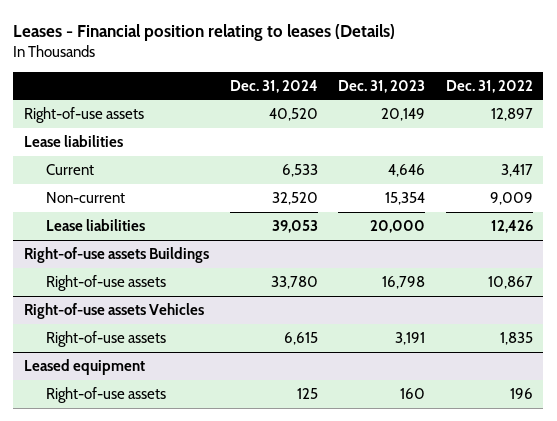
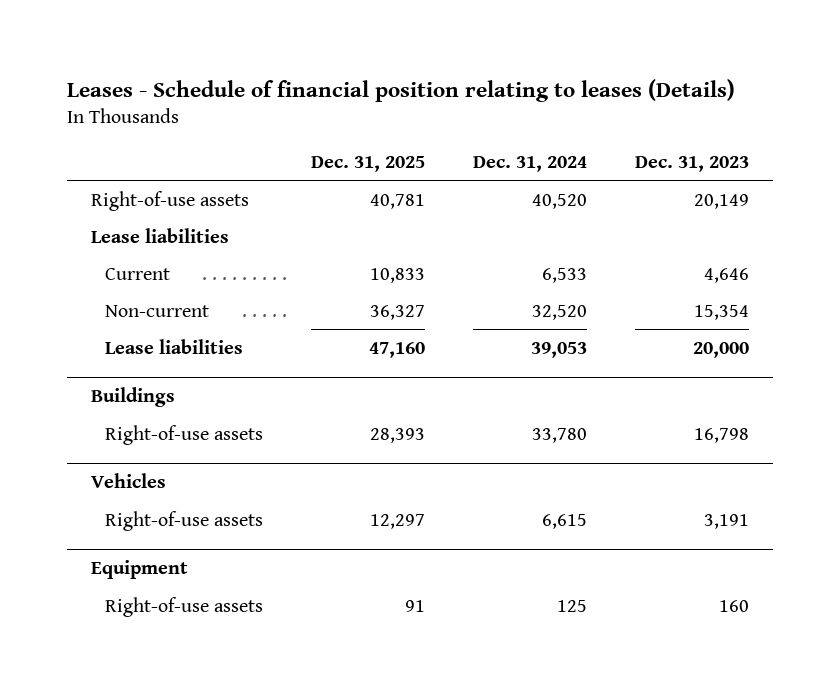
- Leases - Financial position relating to leases (Details)
+ Leases - Schedule of financial position relating to leases (Details)
- | Dec. 31, 2024 | Dec. 31, 2023 | Dec. 31, 2022
+ | Dec. 31, 2025 | Dec. 31, 2024 | Dec. 31, 2023
- Right-of-use assets Buildings
+ Buildings
- Right-of-use assets Vehicles
+ Vehicles
- Leased equipment
+ Equipment

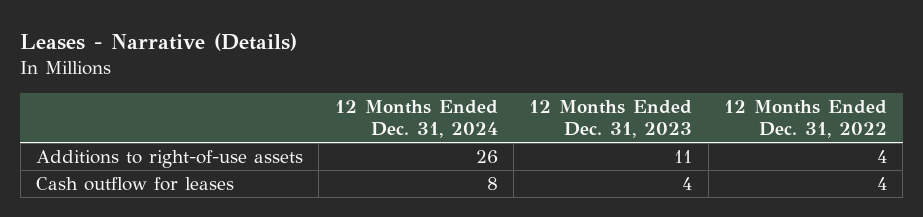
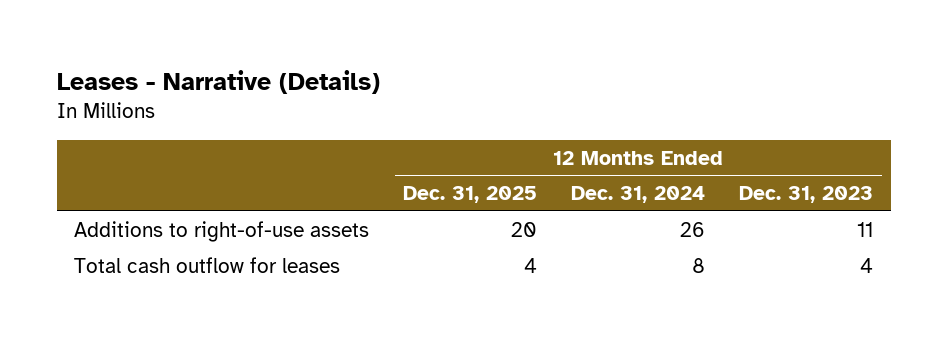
- | 12 Months Ended Dec. 31, 2024 | 12 Months Ended Dec. 31, 2023 | 12 Months Ended Dec. 31, 2022
+ | 12 Months Ended Dec. 31, 2025 | 12 Months Ended Dec. 31, 2024 | 12 Months Ended Dec. 31, 2023
- Cash outflow for leases | 8 | 4 | 4
+ Total cash outflow for leases | 4 | 8 | 4

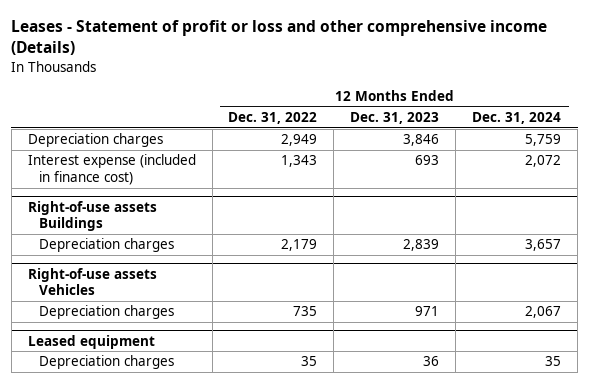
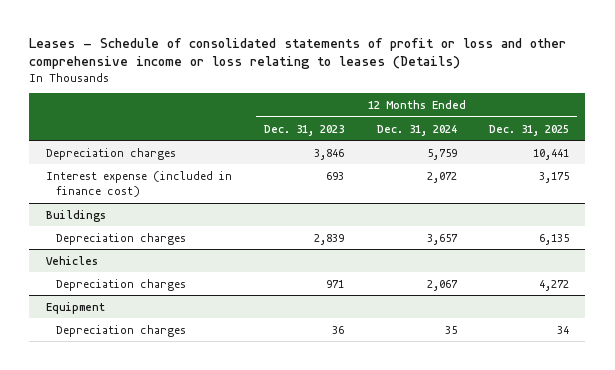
- Leases - Statement of profit or loss and other comprehensive income (Details)
+ Leases - Schedule of consolidated statements of profit or loss and other comprehensive income or loss relating to leases (Details)
- | 12 Months Ended Dec. 31, 2022 | 12 Months Ended Dec. 31, 2023 | 12 Months Ended Dec. 31, 2024
+ | 12 Months Ended Dec. 31, 2023 | 12 Months Ended Dec. 31, 2024 | 12 Months Ended Dec. 31, 2025
- Right-of-use assets Buildings
+ Buildings
- Right-of-use assets Vehicles
+ Vehicles
- Leased equipment
+ Equipment

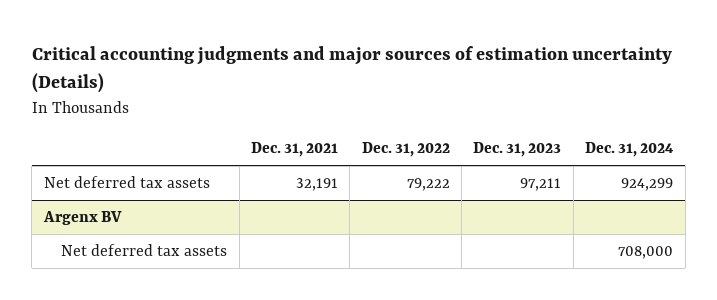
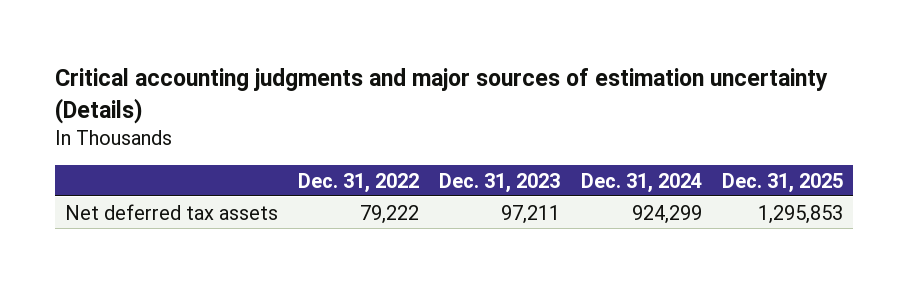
- | Dec. 31, 2021 | Dec. 31, 2022 | Dec. 31, 2023 | Dec. 31, 2024
+ | Dec. 31, 2022 | Dec. 31, 2023 | Dec. 31, 2024 | Dec. 31, 2025
- Argenx BV
- Net deferred tax assets | | | | 708,000

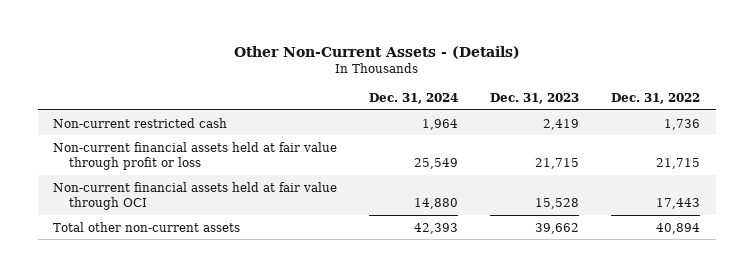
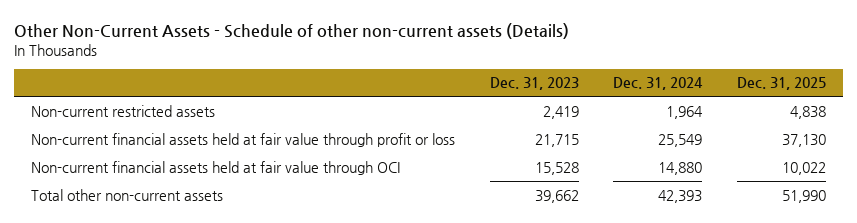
- Other Non-Current Assets - (Details)
+ Other Non-Current Assets - Schedule of other non-current assets (Details)
- | Dec. 31, 2024 | Dec. 31, 2023 | Dec. 31, 2022
+ | Dec. 31, 2023 | Dec. 31, 2024 | Dec. 31, 2025
- Non-current restricted cash | 1,964 | 2,419 | 1,736
+ Non-current restricted assets | 2,419 | 1,964 | 4,838

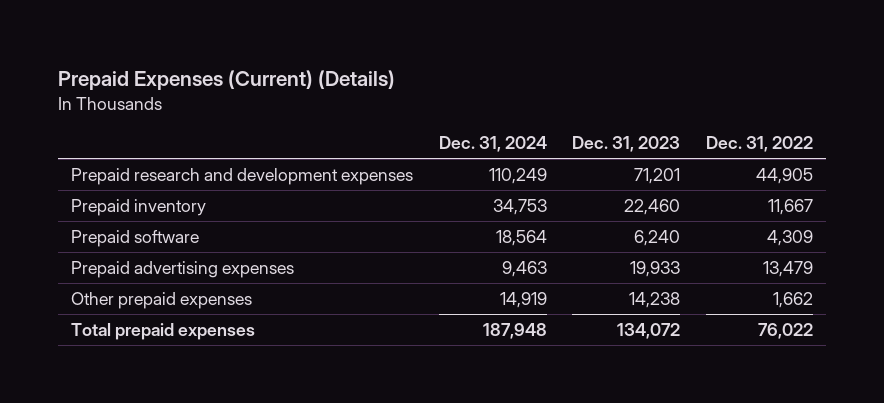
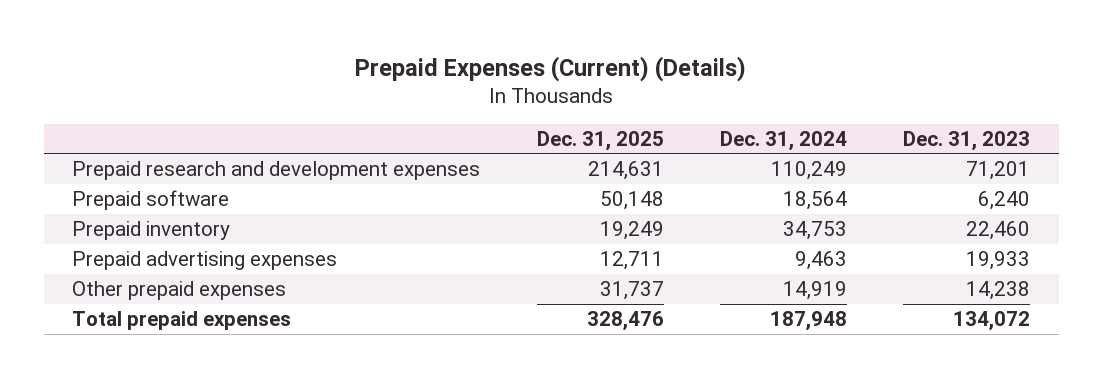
- | Dec. 31, 2024 | Dec. 31, 2023 | Dec. 31, 2022
+ | Dec. 31, 2025 | Dec. 31, 2024 | Dec. 31, 2023
moved down: Prepaid inventory | 19,249 | 34,753 | 22,460

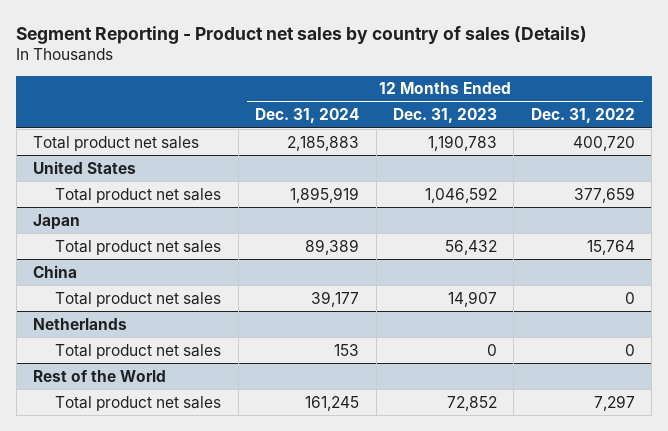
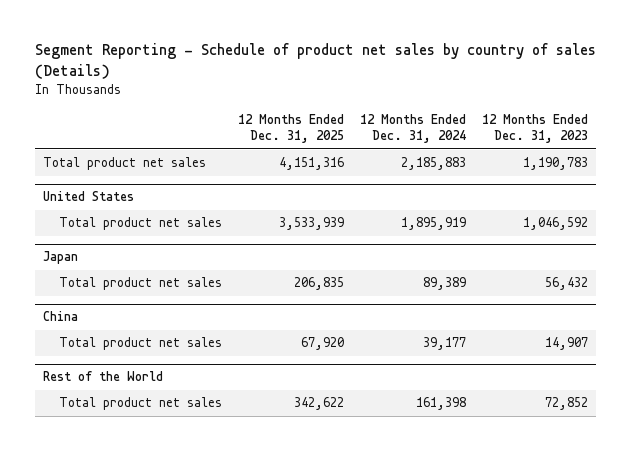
- Segment Reporting - Product net sales by country of sales (Details)
+ Segment Reporting - Schedule of product net sales by country of sales (Details)
- | 12 Months Ended Dec. 31, 2024 | 12 Months Ended Dec. 31, 2023 | 12 Months Ended Dec. 31, 2022
+ | 12 Months Ended Dec. 31, 2025 | 12 Months Ended Dec. 31, 2024 | 12 Months Ended Dec. 31, 2023
- Netherlands
- Total product net sales | 153 | 0 | 0
@ Rest of the World
- Total product net sales | 161,245 | 72,852 | 7,297
+ Total product net sales | 342,622 | 161,398 | 72,852

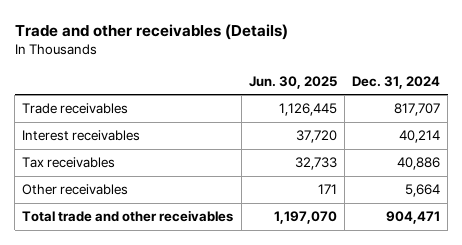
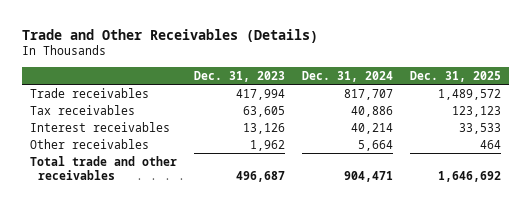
- Trade and other receivables (Details)
+ Trade and Other Receivables (Details)
- | Jun. 30, 2025 | Dec. 31, 2024
+ | Dec. 31, 2023 | Dec. 31, 2024 | Dec. 31, 2025
moved down: Interest receivables | 13,126 | 40,214 | 33,533

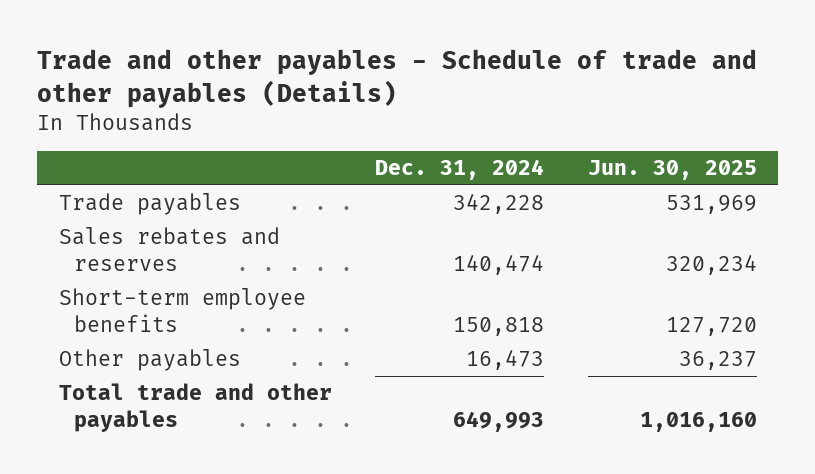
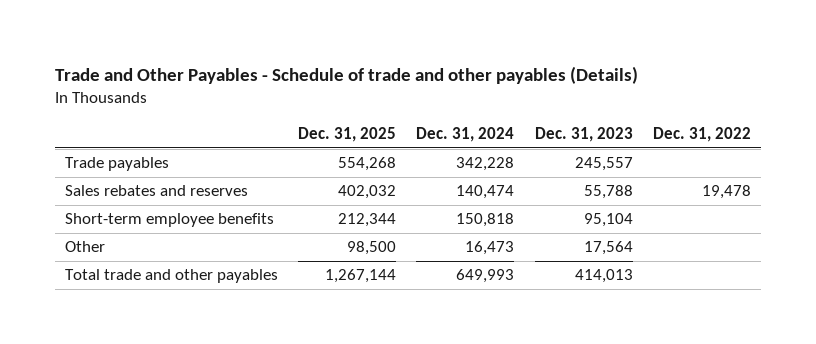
- Trade and other payables - Schedule of trade and other payables (Details)
+ Trade and Other Payables - Schedule of trade and other payables (Details)
- | Dec. 31, 2024 | Jun. 30, 2025
+ | Dec. 31, 2025 | Dec. 31, 2024 | Dec. 31, 2023 | Dec. 31, 2022
- Other payables | 16,473 | 36,237
+ Other | 98,500 | 16,473 | 17,564 |

